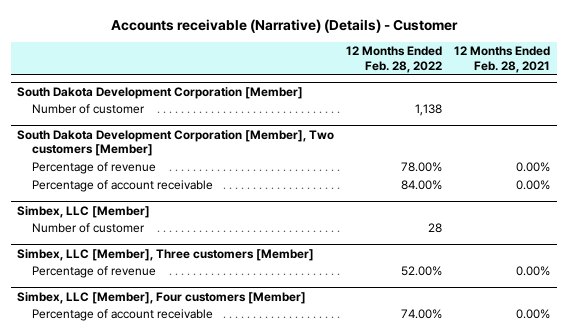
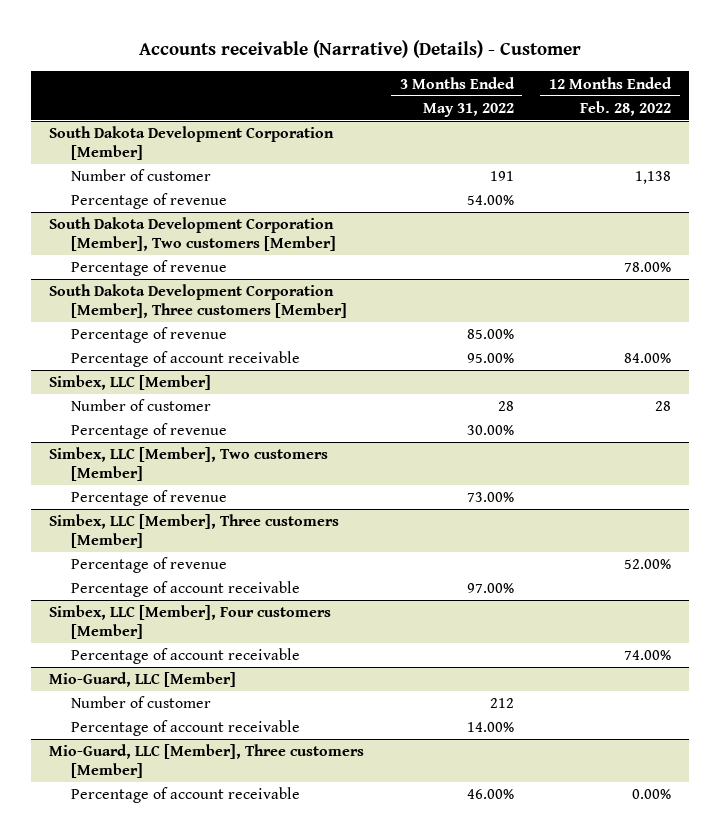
- | 12 Months Ended Feb. 28, 2022 | 12 Months Ended Feb. 28, 2021
+ | 3 Months Ended May 31, 2022 | 12 Months Ended Feb. 28, 2022
@ South Dakota Development Corporation [Member]
+ Percentage of revenue | 54.00% |
@ South Dakota Development Corporation [Member], Two customers [Member]
- Percentage of account receivable | 84.00% | 0.00%
+ South Dakota Development Corporation [Member], Three customers [Member]
+ Percentage of revenue | 85.00% |
+ Percentage of account receivable | 95.00% | 84.00%
@ Simbex, LLC [Member]
+ Percentage of revenue | 30.00% |
+ Simbex, LLC [Member], Two customers [Member]
+ Percentage of revenue | 73.00% |
@ Simbex, LLC [Member], Three customers [Member]
+ Percentage of account receivable | 97.00% |
+ Mio-Guard, LLC [Member]
+ Number of customer | 212 |
+ Percentage of account receivable | 14.00% |
+ Mio-Guard, LLC [Member], Three customers [Member]
+ Percentage of account receivable | 46.00% | 0.00%

